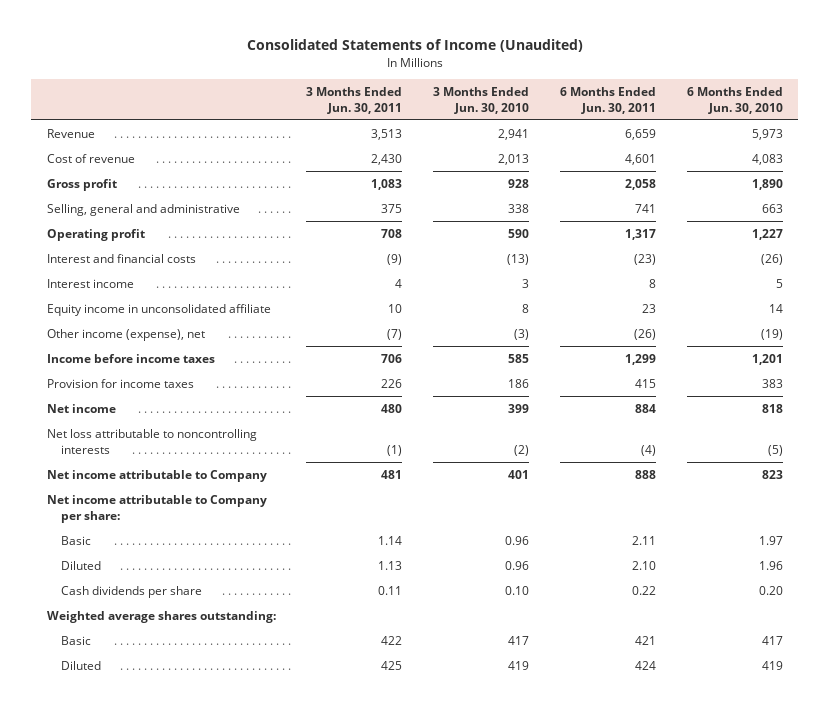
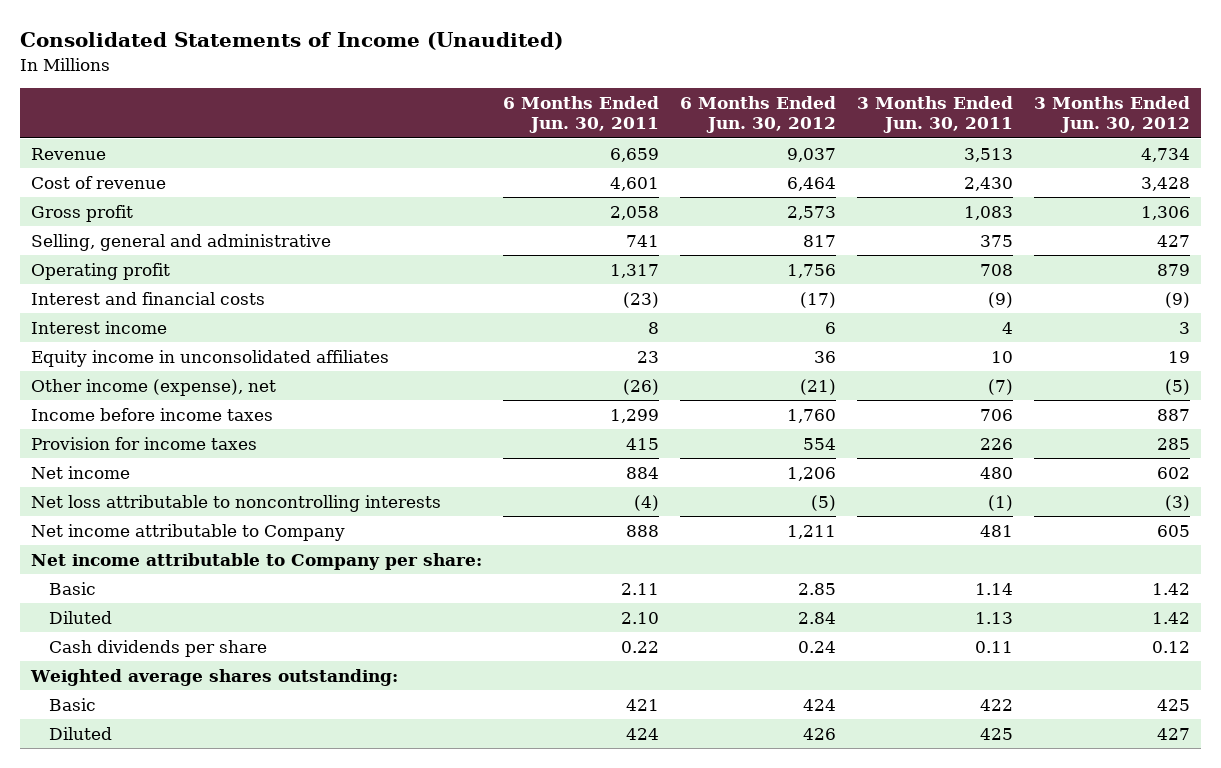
- | 3 Months Ended Jun. 30, 2011 | 3 Months Ended Jun. 30, 2010 | 6 Months Ended Jun. 30, 2011 | 6 Months Ended Jun. 30, 2010
+ | 6 Months Ended Jun. 30, 2011 | 6 Months Ended Jun. 30, 2012 | 3 Months Ended Jun. 30, 2011 | 3 Months Ended Jun. 30, 2012
- Equity income in unconsolidated affiliate | 10 | 8 | 23 | 14
+ Equity income in unconsolidated affiliates | 23 | 36 | 10 | 19

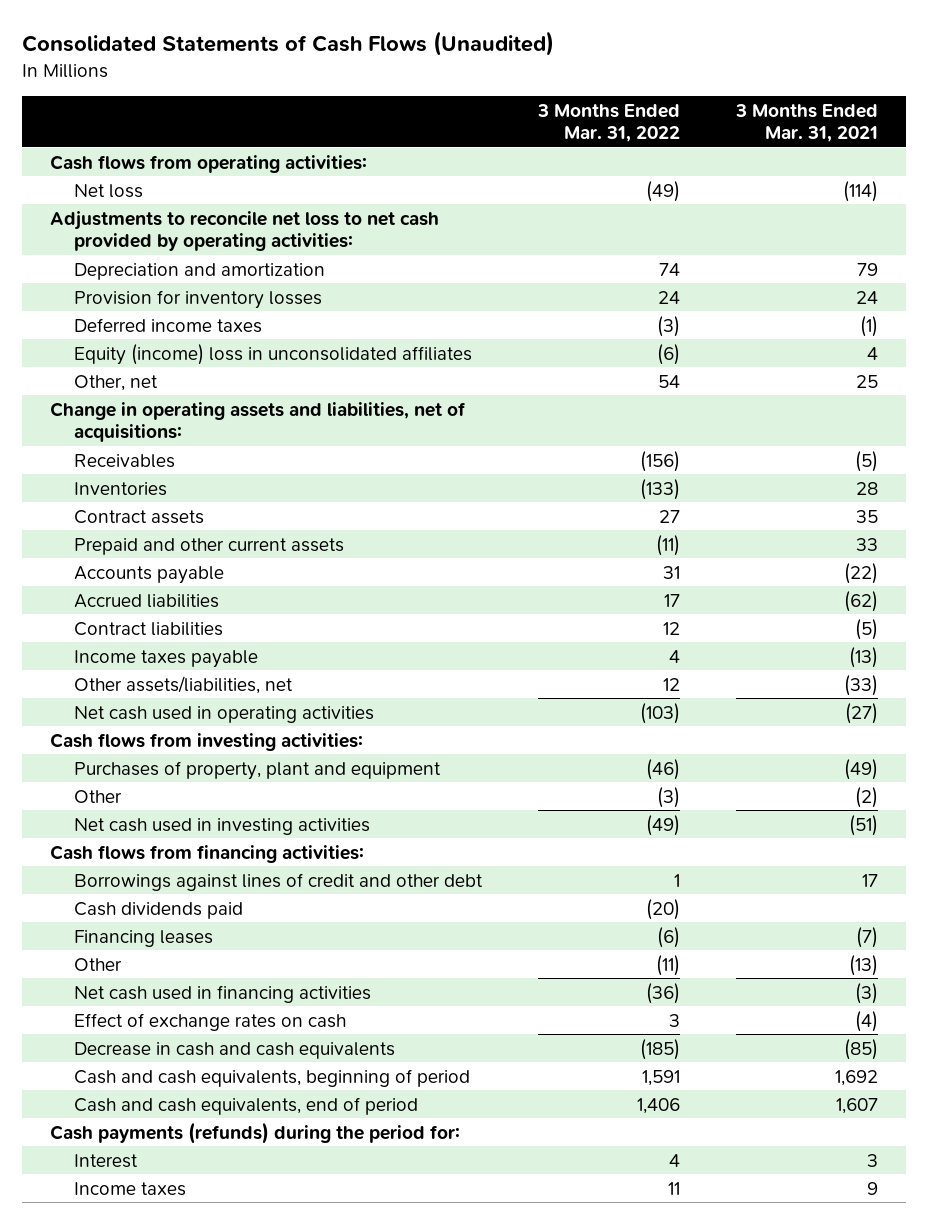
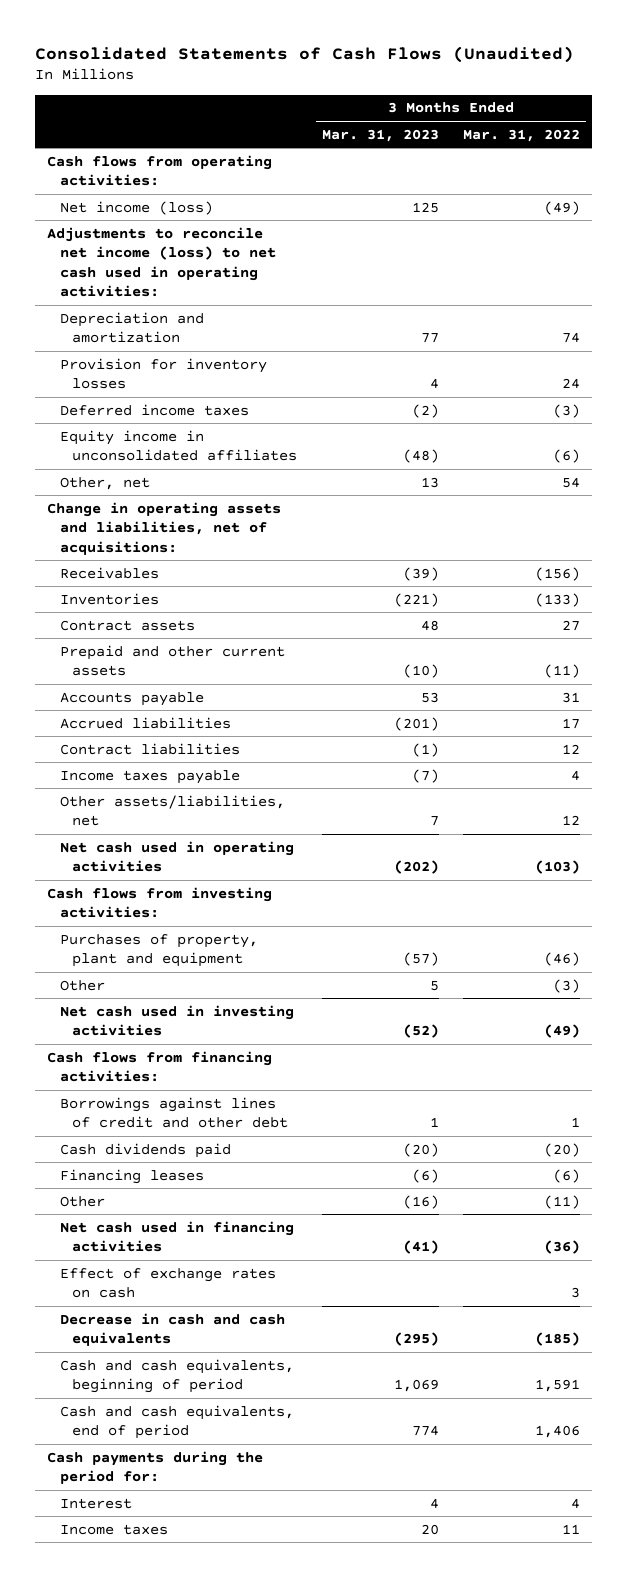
- | 3 Months Ended Mar. 31, 2022 | 3 Months Ended Mar. 31, 2021
+ | 3 Months Ended Mar. 31, 2023 | 3 Months Ended Mar. 31, 2022
- Net loss | (49) | (114)
- Adjustments to reconcile net loss to net cash provided by operating activities:
+ Net income (loss) | 125 | (49)
+ Adjustments to reconcile net income (loss) to net cash used in operating activities:
- Equity (income) loss in unconsolidated affiliates | (6) | 4
+ Equity income in unconsolidated affiliates | (48) | (6)
- Cash payments (refunds) during the period for:
+ Cash payments during the period for:

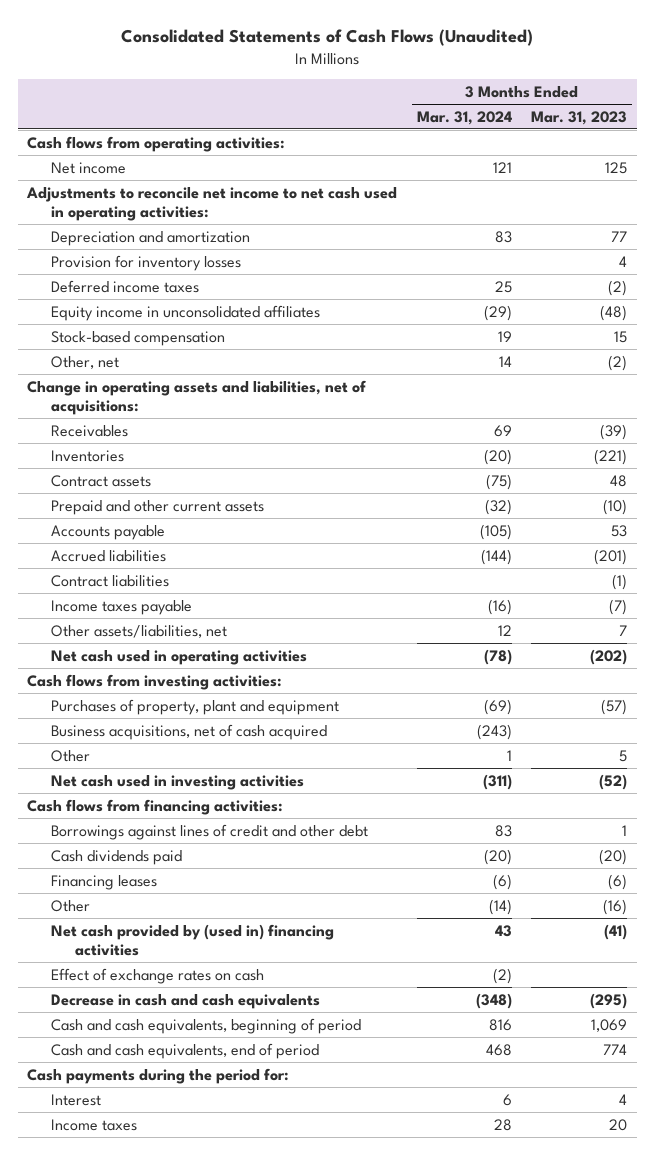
- | 3 Months Ended Mar. 31, 2023 | 3 Months Ended Mar. 31, 2022
+ | 3 Months Ended Mar. 31, 2024 | 3 Months Ended Mar. 31, 2023
- Net income (loss) | 125 | (49)
- Adjustments to reconcile net income (loss) to net cash used in operating activities:
+ Net income | 121 | 125
+ Adjustments to reconcile net income to net cash used in operating activities:
- Other, net | 13 | 54
+ Stock-based compensation | 19 | 15
+ Other, net | 14 | (2)
+ Business acquisitions, net of cash acquired | (243) |
- Net cash used in financing activities | (41) | (36)
+ Net cash provided by (used in) financing activities | 43 | (41)

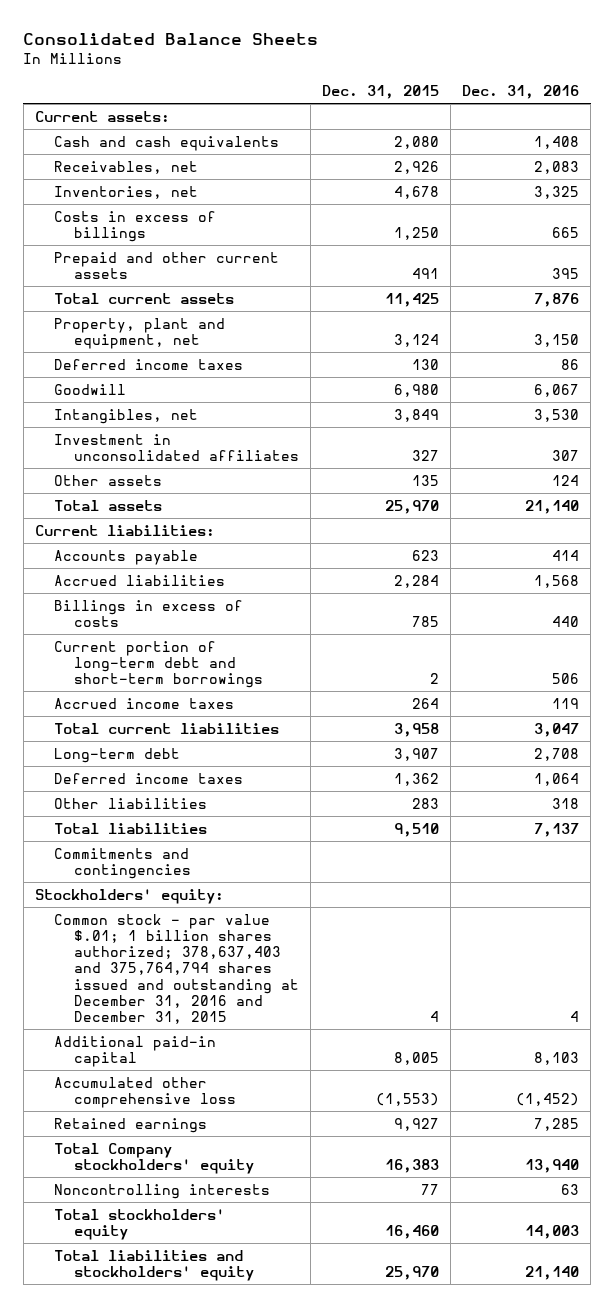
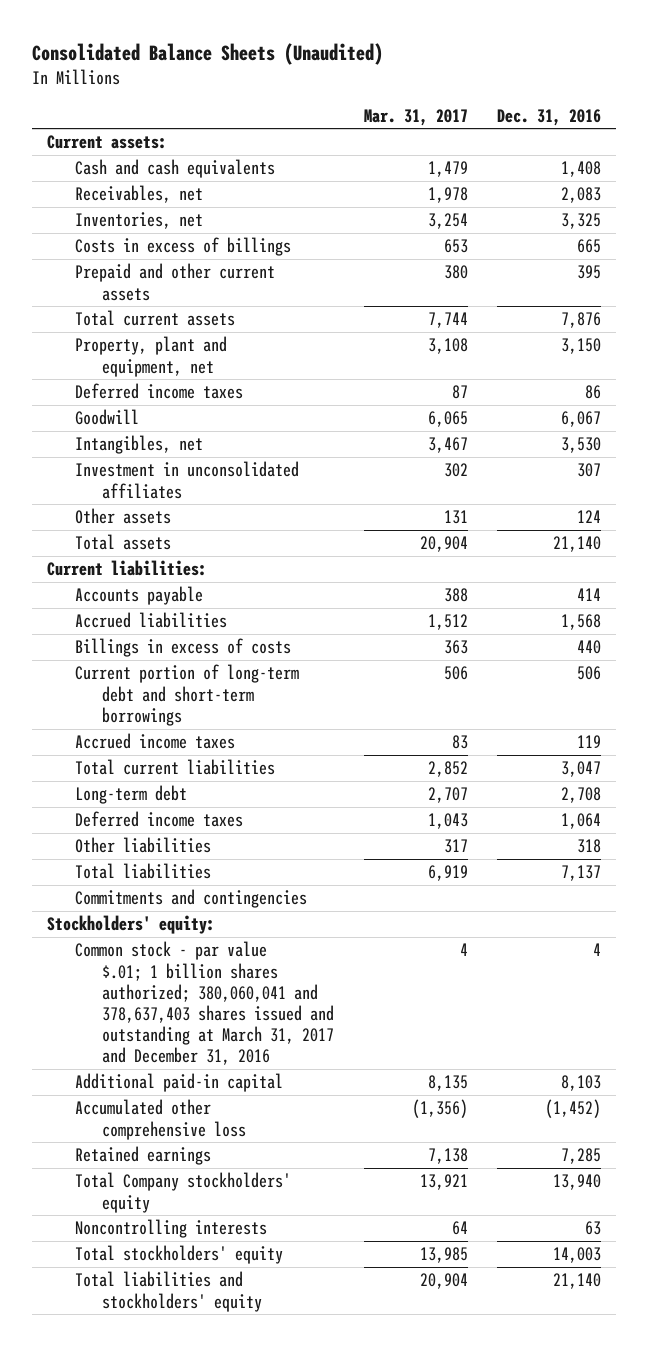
- Consolidated Balance Sheets
+ Consolidated Balance Sheets (Unaudited)
- | Dec. 31, 2015 | Dec. 31, 2016
+ | Mar. 31, 2017 | Dec. 31, 2016
- Common stock - par value $.01; 1 billion shares authorized; 378,637,403 and 375,764,794 shares issued and outstanding at December 31, 2016 and December 31, 2015 | 4 | 4
+ Common stock - par value $.01; 1 billion shares authorized; 380,060,041 and 378,637,403 shares issued and outstanding at March 31, 2017 and December 31, 2016 | 4 | 4

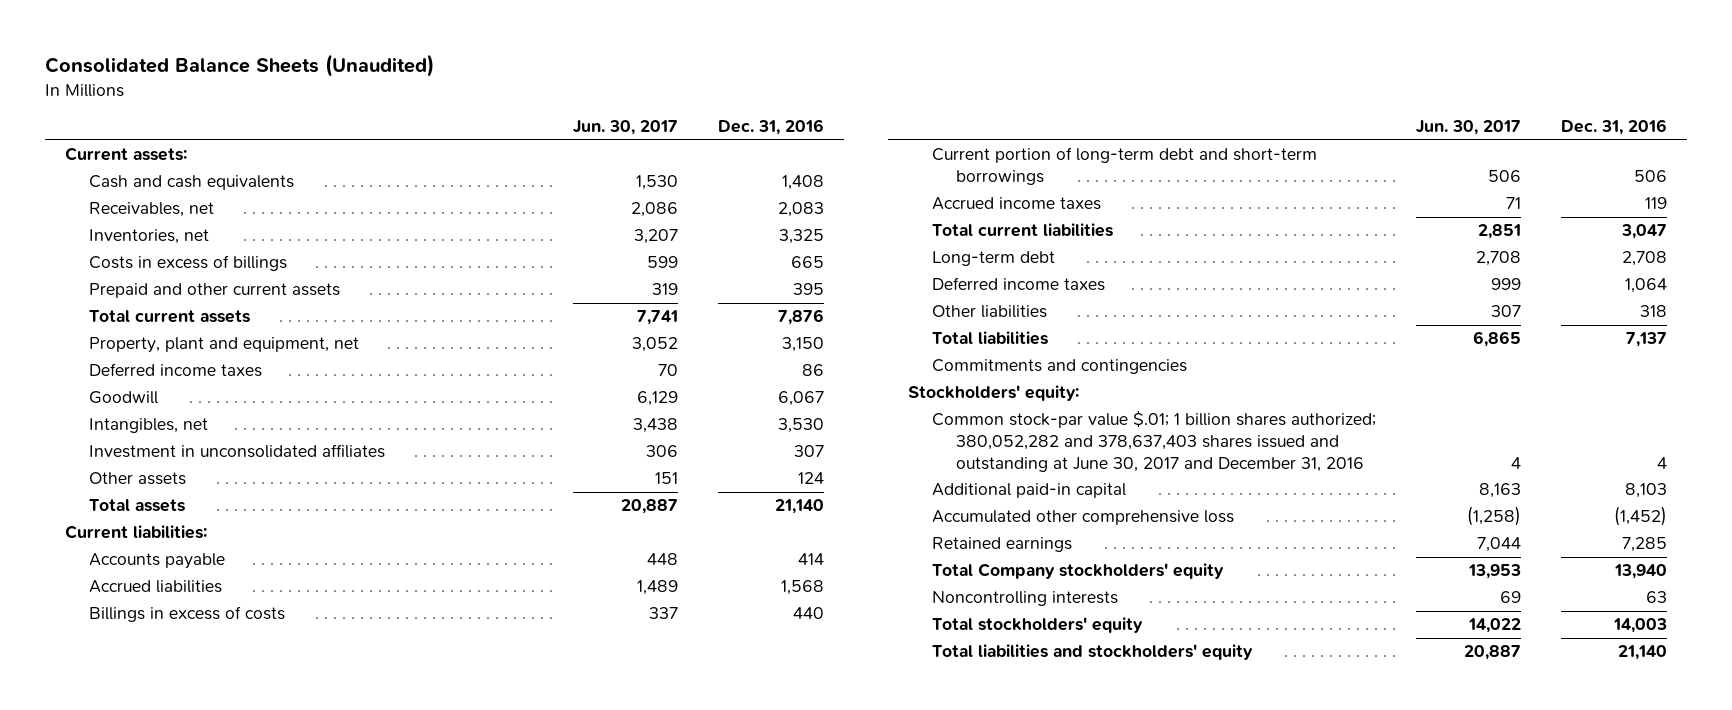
- | Mar. 31, 2017 | Dec. 31, 2016
+ | Jun. 30, 2017 | Dec. 31, 2016
- Common stock - par value $.01; 1 billion shares authorized; 380,060,041 and 378,637,403 shares issued and outstanding at March 31, 2017 and December 31, 2016 | 4 | 4
+ Common stock-par value $.01; 1 billion shares authorized; 380,052,282 and 378,637,403 shares issued and outstanding at June 30, 2017 and December 31, 2016 | 4 | 4

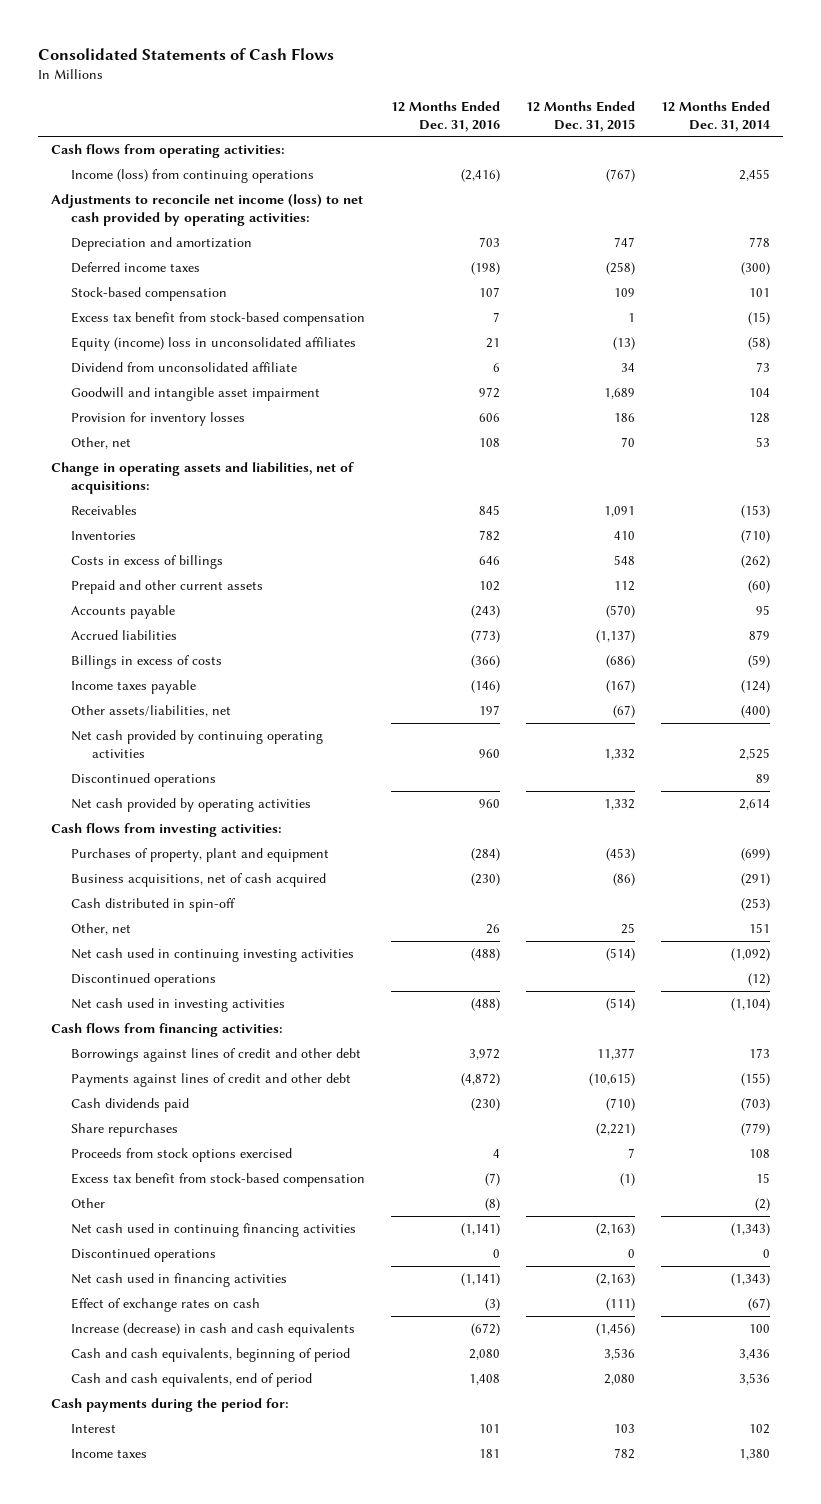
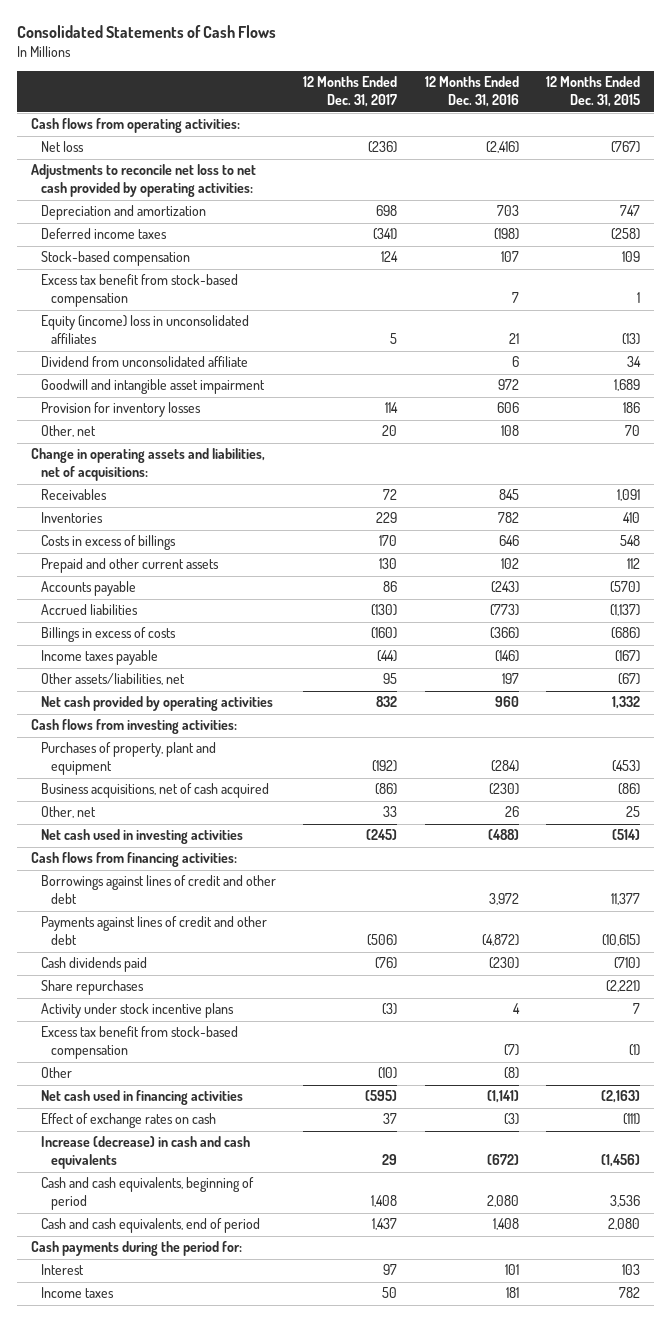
- | 12 Months Ended Dec. 31, 2016 | 12 Months Ended Dec. 31, 2015 | 12 Months Ended Dec. 31, 2014
+ | 12 Months Ended Dec. 31, 2017 | 12 Months Ended Dec. 31, 2016 | 12 Months Ended Dec. 31, 2015
- Income (loss) from continuing operations | (2,416) | (767) | 2,455
- Adjustments to reconcile net income (loss) to net cash provided by operating activities:
+ Net loss | (236) | (2,416) | (767)
+ Adjustments to reconcile net loss to net cash provided by operating activities:
- Net cash provided by continuing operating activities | 960 | 1,332 | 2,525
- Discontinued operations | | | 89
- Cash distributed in spin-off | | | (253)
- Net cash used in continuing investing activities | (488) | (514) | (1,092)
- Discontinued operations | | | (12)
- Proceeds from stock options exercised | 4 | 7 | 108
+ Activity under stock incentive plans | (3) | 4 | 7
- Net cash used in continuing financing activities | (1,141) | (2,163) | (1,343)
- Discontinued operations | 0 | 0 | 0

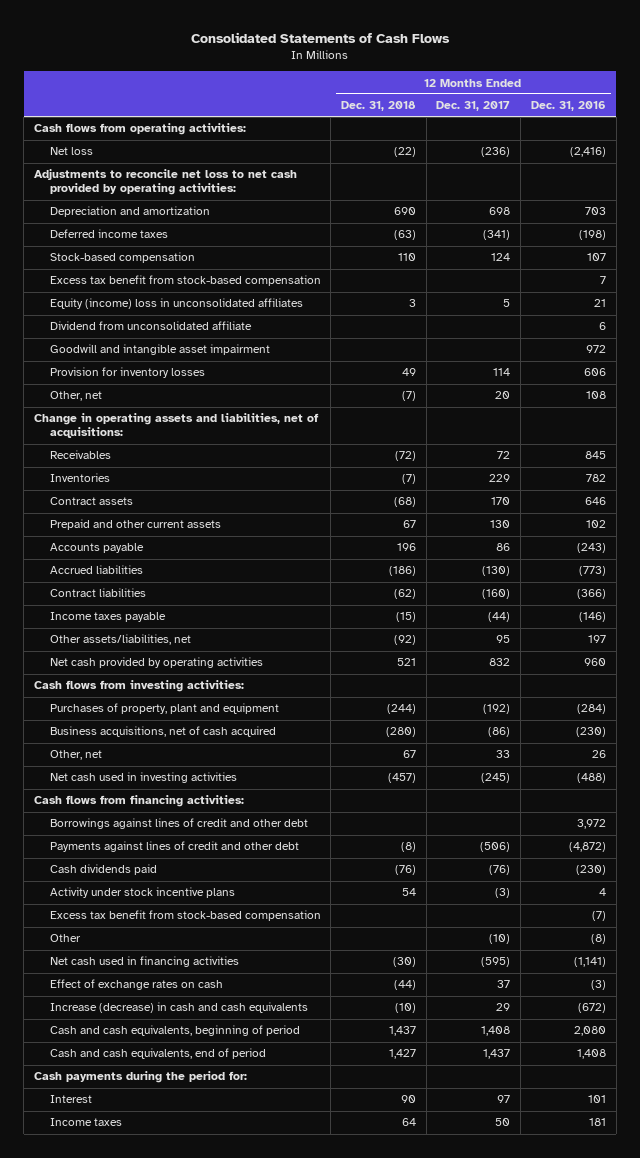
- | 12 Months Ended Dec. 31, 2017 | 12 Months Ended Dec. 31, 2016 | 12 Months Ended Dec. 31, 2015
+ | 12 Months Ended Dec. 31, 2018 | 12 Months Ended Dec. 31, 2017 | 12 Months Ended Dec. 31, 2016
- Costs in excess of billings | 170 | 646 | 548
+ Contract assets | (68) | 170 | 646
- Billings in excess of costs | (160) | (366) | (686)
+ Contract liabilities | (62) | (160) | (366)
- Share repurchases | | | (2,221)

